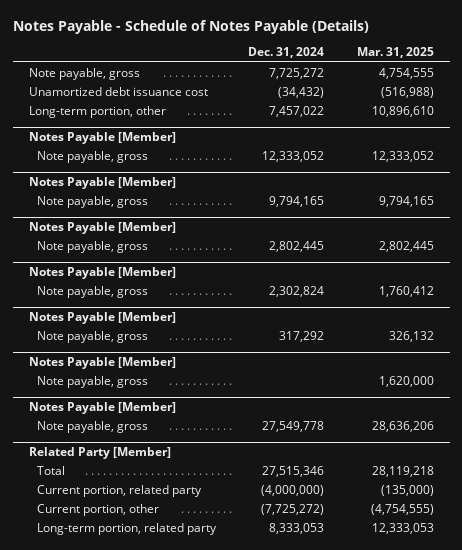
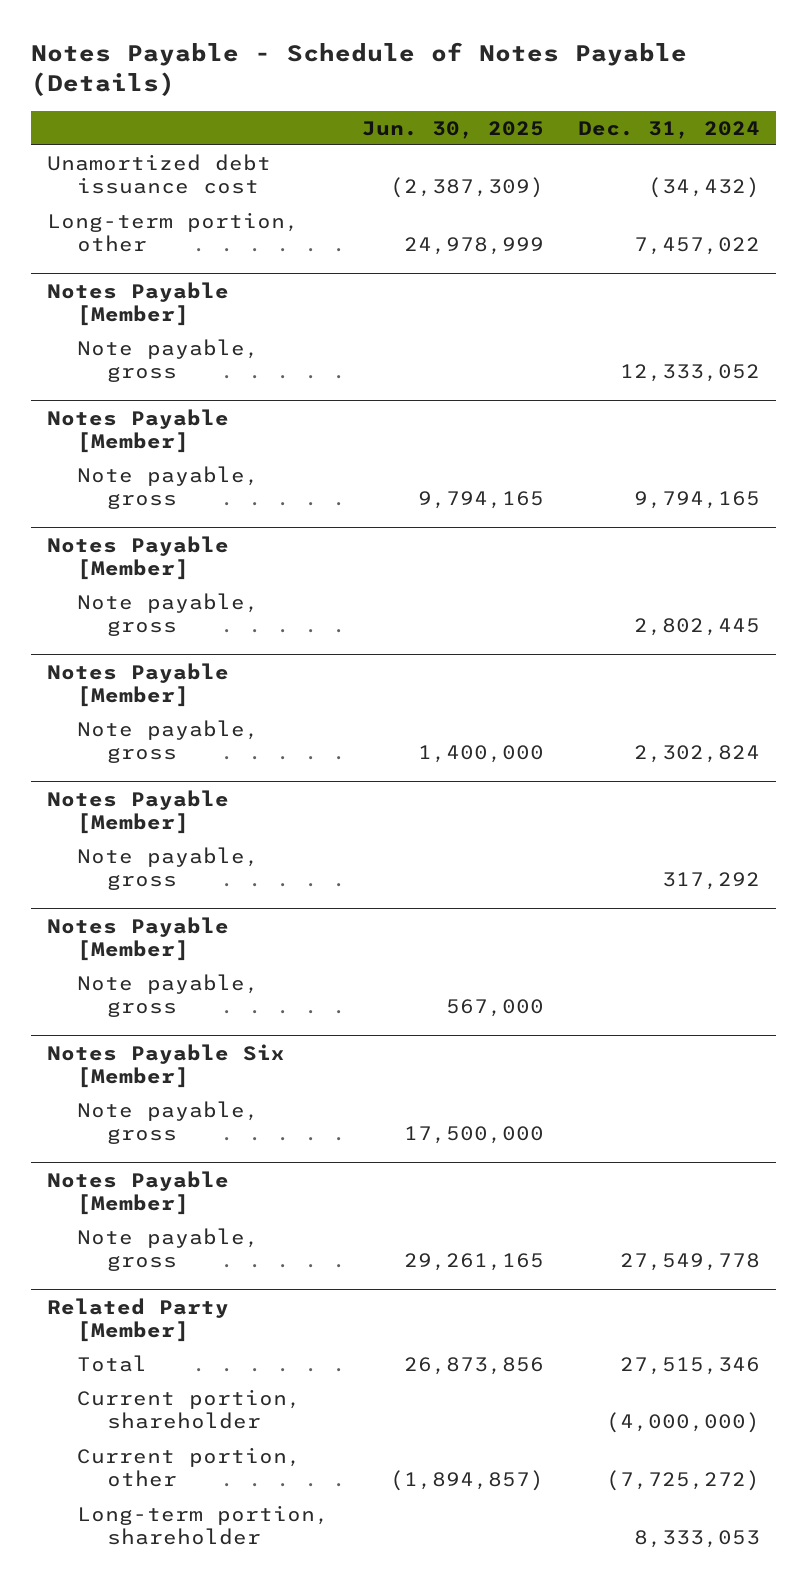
- | Dec. 31, 2024 | Mar. 31, 2025
+ | Jun. 30, 2025 | Dec. 31, 2024
- Note payable, gross | 7,725,272 | 4,754,555
+ Notes Payable Six [Member]
+ Note payable, gross | 17,500,000 |
@ Related Party [Member]
- Current portion, related party | (4,000,000) | (135,000)
+ Current portion, shareholder | | (4,000,000)
- Long-term portion, related party | 8,333,053 | 12,333,053
+ Long-term portion, shareholder | | 8,333,053

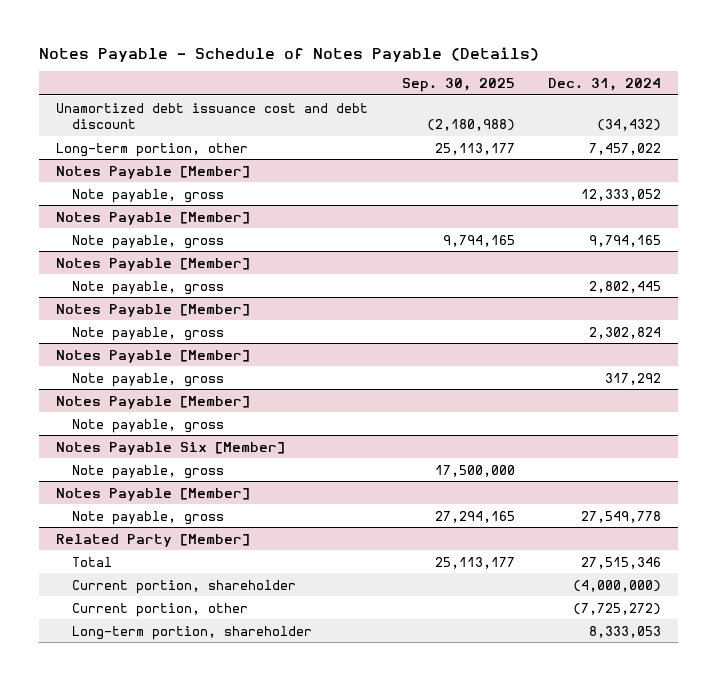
- | Jun. 30, 2025 | Dec. 31, 2024
+ | Sep. 30, 2025 | Dec. 31, 2024
- Unamortized debt issuance cost | (2,387,309) | (34,432)
+ Unamortized debt issuance cost and debt discount | (2,180,988) | (34,432)

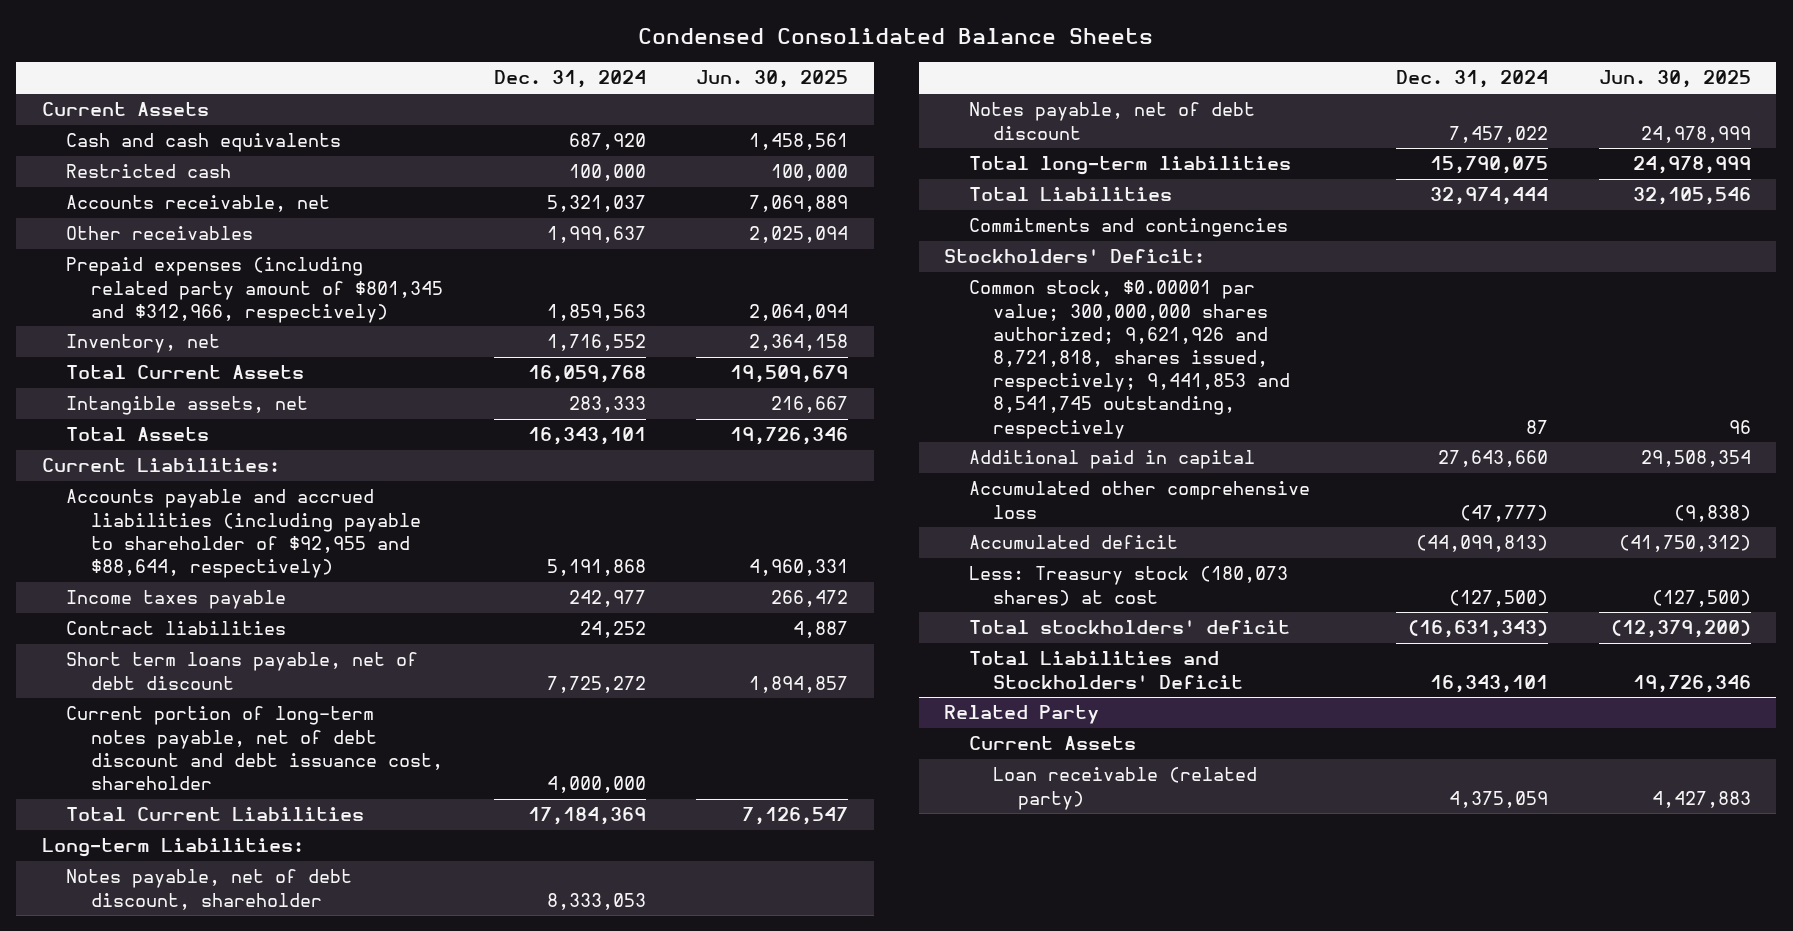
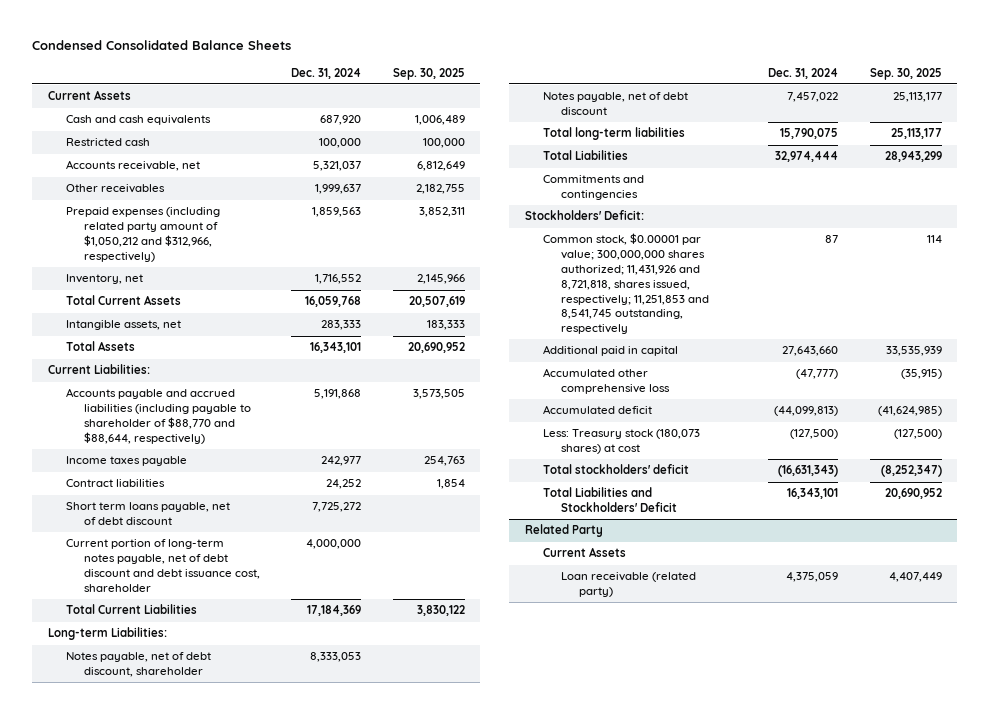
- | Dec. 31, 2024 | Jun. 30, 2025
+ | Dec. 31, 2024 | Sep. 30, 2025
- Prepaid expenses (including related party amount of $801,345 and $312,966, respectively) | 1,859,563 | 2,064,094
+ Prepaid expenses (including related party amount of $1,050,212 and $312,966, respectively) | 1,859,563 | 3,852,311
- Accounts payable and accrued liabilities (including payable to shareholder of $92,955 and $88,644, respectively) | 5,191,868 | 4,960,331
+ Accounts payable and accrued liabilities (including payable to shareholder of $88,770 and $88,644, respectively) | 5,191,868 | 3,573,505
- Common stock, $0.00001 par value; 300,000,000 shares authorized; 9,621,926 and 8,721,818, shares issued, respectively; 9,441,853 and 8,541,745 outstanding, respectively | 87 | 96
+ Common stock, $0.00001 par value; 300,000,000 shares authorized; 11,431,926 and 8,721,818, shares issued, respectively; 11,251,853 and 8,541,745 outstanding, respectively | 87 | 114

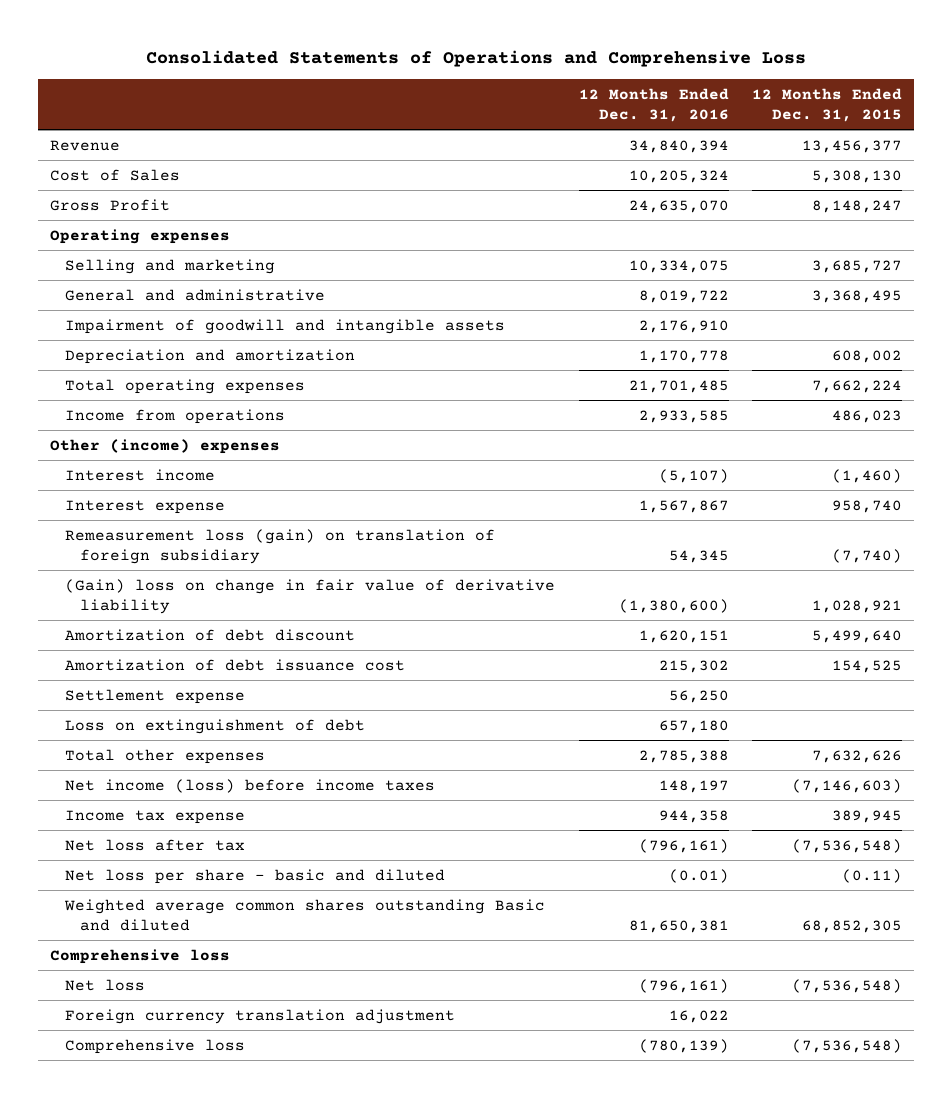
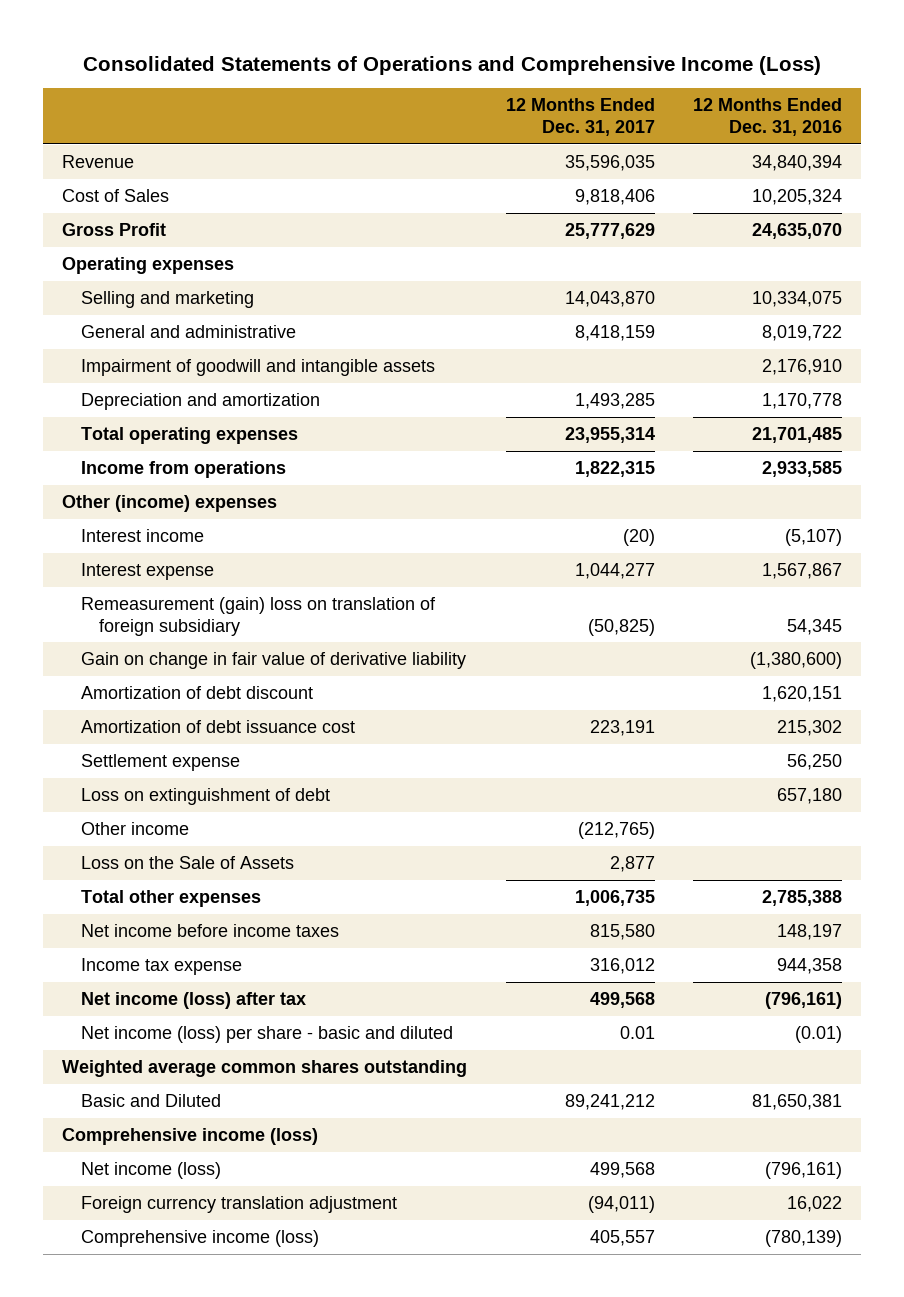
- Consolidated Statements of Operations and Comprehensive Loss
+ Consolidated Statements of Operations and Comprehensive Income (Loss)
- | 12 Months Ended Dec. 31, 2016 | 12 Months Ended Dec. 31, 2015
+ | 12 Months Ended Dec. 31, 2017 | 12 Months Ended Dec. 31, 2016
- Remeasurement loss (gain) on translation of foreign subsidiary | 54,345 | (7,740)
- (Gain) loss on change in fair value of derivative liability | (1,380,600) | 1,028,921
+ Remeasurement (gain) loss on translation of foreign subsidiary | (50,825) | 54,345
+ Gain on change in fair value of derivative liability | | (1,380,600)
+ Other income | (212,765) |
+ Loss on the Sale of Assets | 2,877 |
- Net income (loss) before income taxes | 148,197 | (7,146,603)
+ Net income before income taxes | 815,580 | 148,197
- Net loss after tax | (796,161) | (7,536,548)
- Net loss per share - basic and diluted | (0.01) | (0.11)
- Weighted average common shares outstanding Basic and diluted | 81,650,381 | 68,852,305
- Comprehensive loss
- Net loss | (796,161) | (7,536,548)
+ Net income (loss) after tax | 499,568 | (796,161)
+ Net income (loss) per share - basic and diluted | 0.01 | (0.01)
+ Weighted average common shares outstanding
+ Basic and Diluted | 89,241,212 | 81,650,381
+ Comprehensive income (loss)
+ Net income (loss) | 499,568 | (796,161)
- Comprehensive loss | (780,139) | (7,536,548)
+ Comprehensive income (loss) | 405,557 | (780,139)

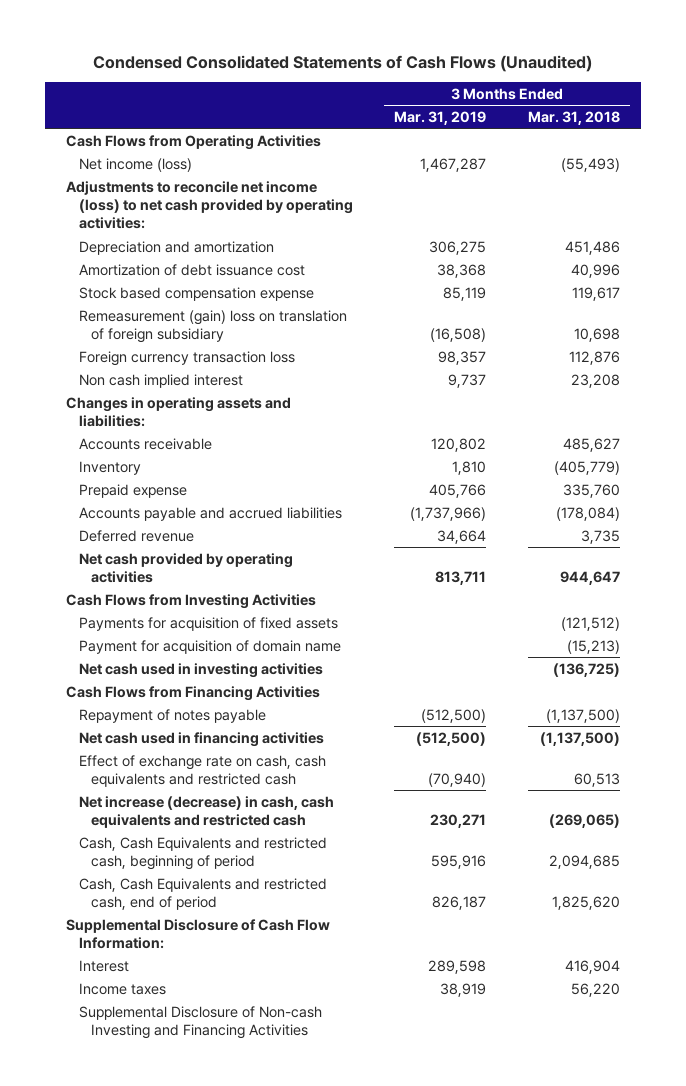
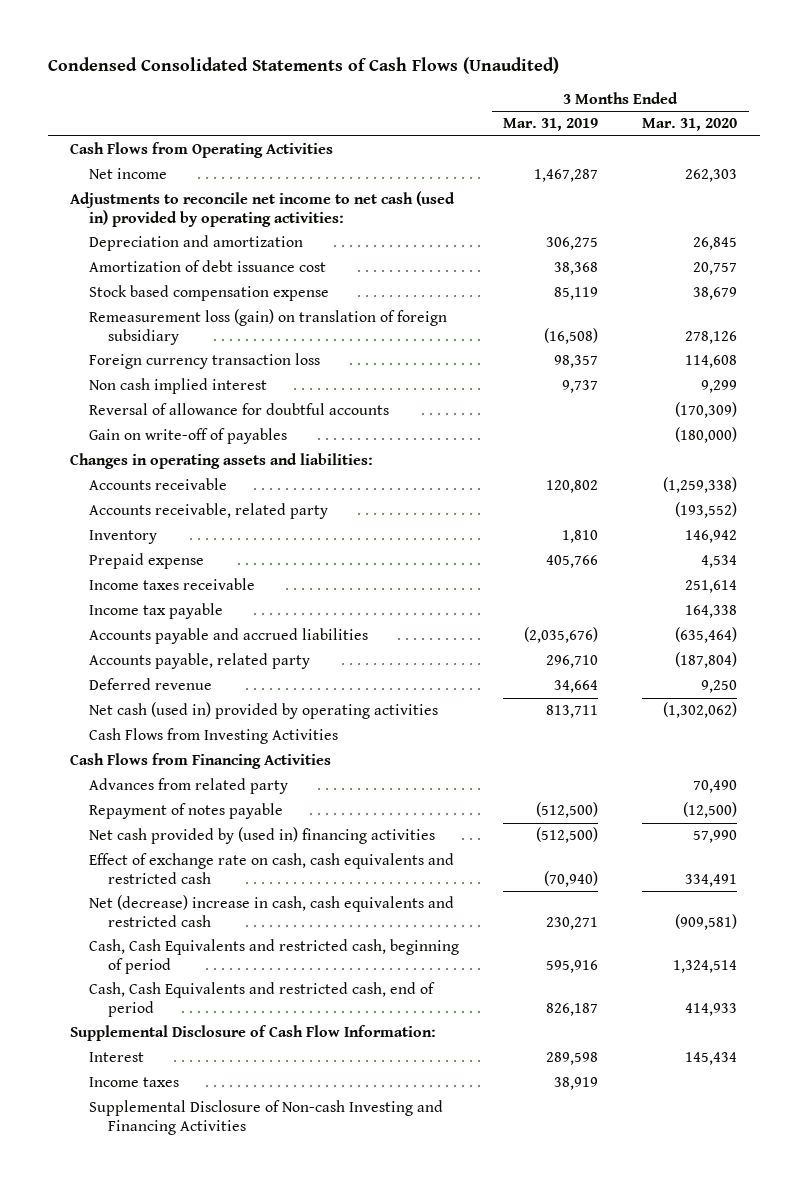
- | 3 Months Ended Mar. 31, 2019 | 3 Months Ended Mar. 31, 2018
+ | 3 Months Ended Mar. 31, 2019 | 3 Months Ended Mar. 31, 2020
- Net income (loss) | 1,467,287 | (55,493)
- Adjustments to reconcile net income (loss) to net cash provided by operating activities:
+ Net income | 1,467,287 | 262,303
+ Adjustments to reconcile net income to net cash (used in) provided by operating activities:
- Remeasurement (gain) loss on translation of foreign subsidiary | (16,508) | 10,698
+ Remeasurement loss (gain) on translation of foreign subsidiary | (16,508) | 278,126
+ Reversal of allowance for doubtful accounts | | (170,309)
+ Gain on write-off of payables | | (180,000)
+ Accounts receivable, related party | | (193,552)
- Accounts payable and accrued liabilities | (1,737,966) | (178,084)
+ Income taxes receivable | | 251,614
+ Income tax payable | | 164,338
+ Accounts payable and accrued liabilities | (2,035,676) | (635,464)
+ Accounts payable, related party | 296,710 | (187,804)
- Net cash provided by operating activities | 813,711 | 944,647
+ Net cash (used in) provided by operating activities | 813,711 | (1,302,062)
- Payments for acquisition of fixed assets | | (121,512)
- Payment for acquisition of domain name | | (15,213)
- Net cash used in investing activities | | (136,725)
+ Advances from related party | | 70,490
- Net cash used in financing activities | (512,500) | (1,137,500)
+ Net cash provided by (used in) financing activities | (512,500) | 57,990
- Net increase (decrease) in cash, cash equivalents and restricted cash | 230,271 | (269,065)
+ Net (decrease) increase in cash, cash equivalents and restricted cash | 230,271 | (909,581)

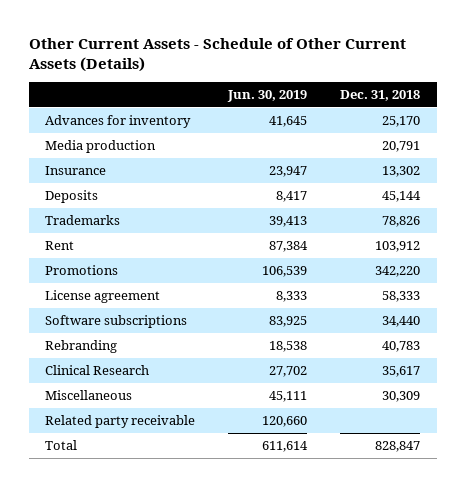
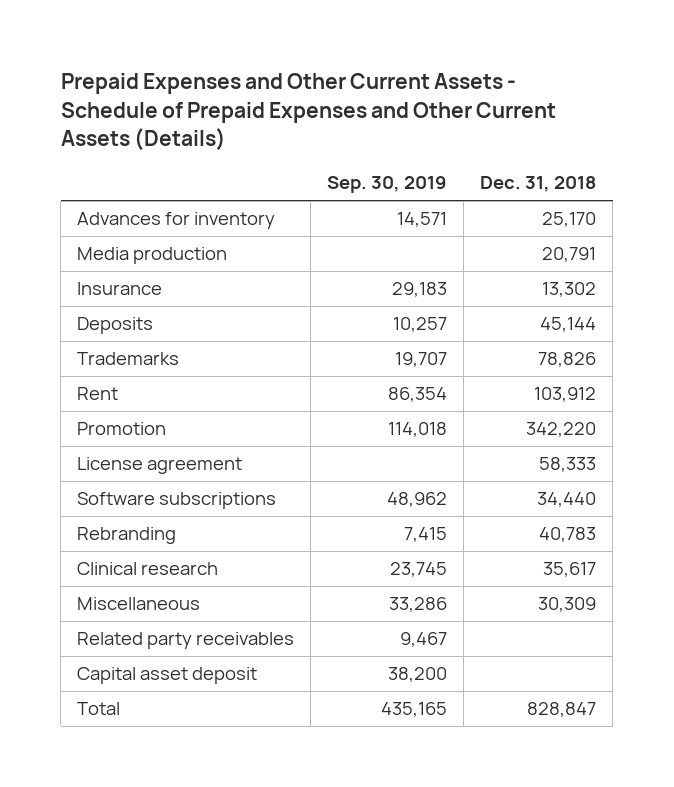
- Other Current Assets - Schedule of Other Current Assets (Details)
+ Prepaid Expenses and Other Current Assets - Schedule of Prepaid Expenses and Other Current Assets (Details)
- | Jun. 30, 2019 | Dec. 31, 2018
+ | Sep. 30, 2019 | Dec. 31, 2018
- Promotions | 106,539 | 342,220
+ Promotion | 114,018 | 342,220
- Clinical Research | 27,702 | 35,617
+ Clinical research | 23,745 | 35,617
- Related party receivable | 120,660 |
+ Related party receivables | 9,467 |
+ Capital asset deposit | 38,200 |

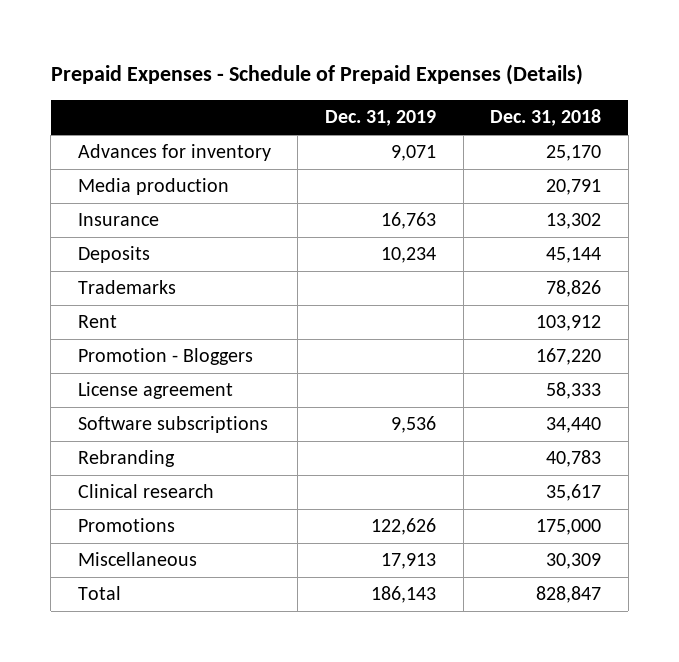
- Prepaid Expenses and Other Current Assets - Schedule of Prepaid Expenses and Other Current Assets (Details)
+ Prepaid Expenses - Schedule of Prepaid Expenses (Details)
- | Sep. 30, 2019 | Dec. 31, 2018
+ | Dec. 31, 2019 | Dec. 31, 2018
- Promotion | 114,018 | 342,220
+ Promotion - Bloggers | | 167,220
+ Promotions | 122,626 | 175,000
- Related party receivables | 9,467 |
- Capital asset deposit | 38,200 |

